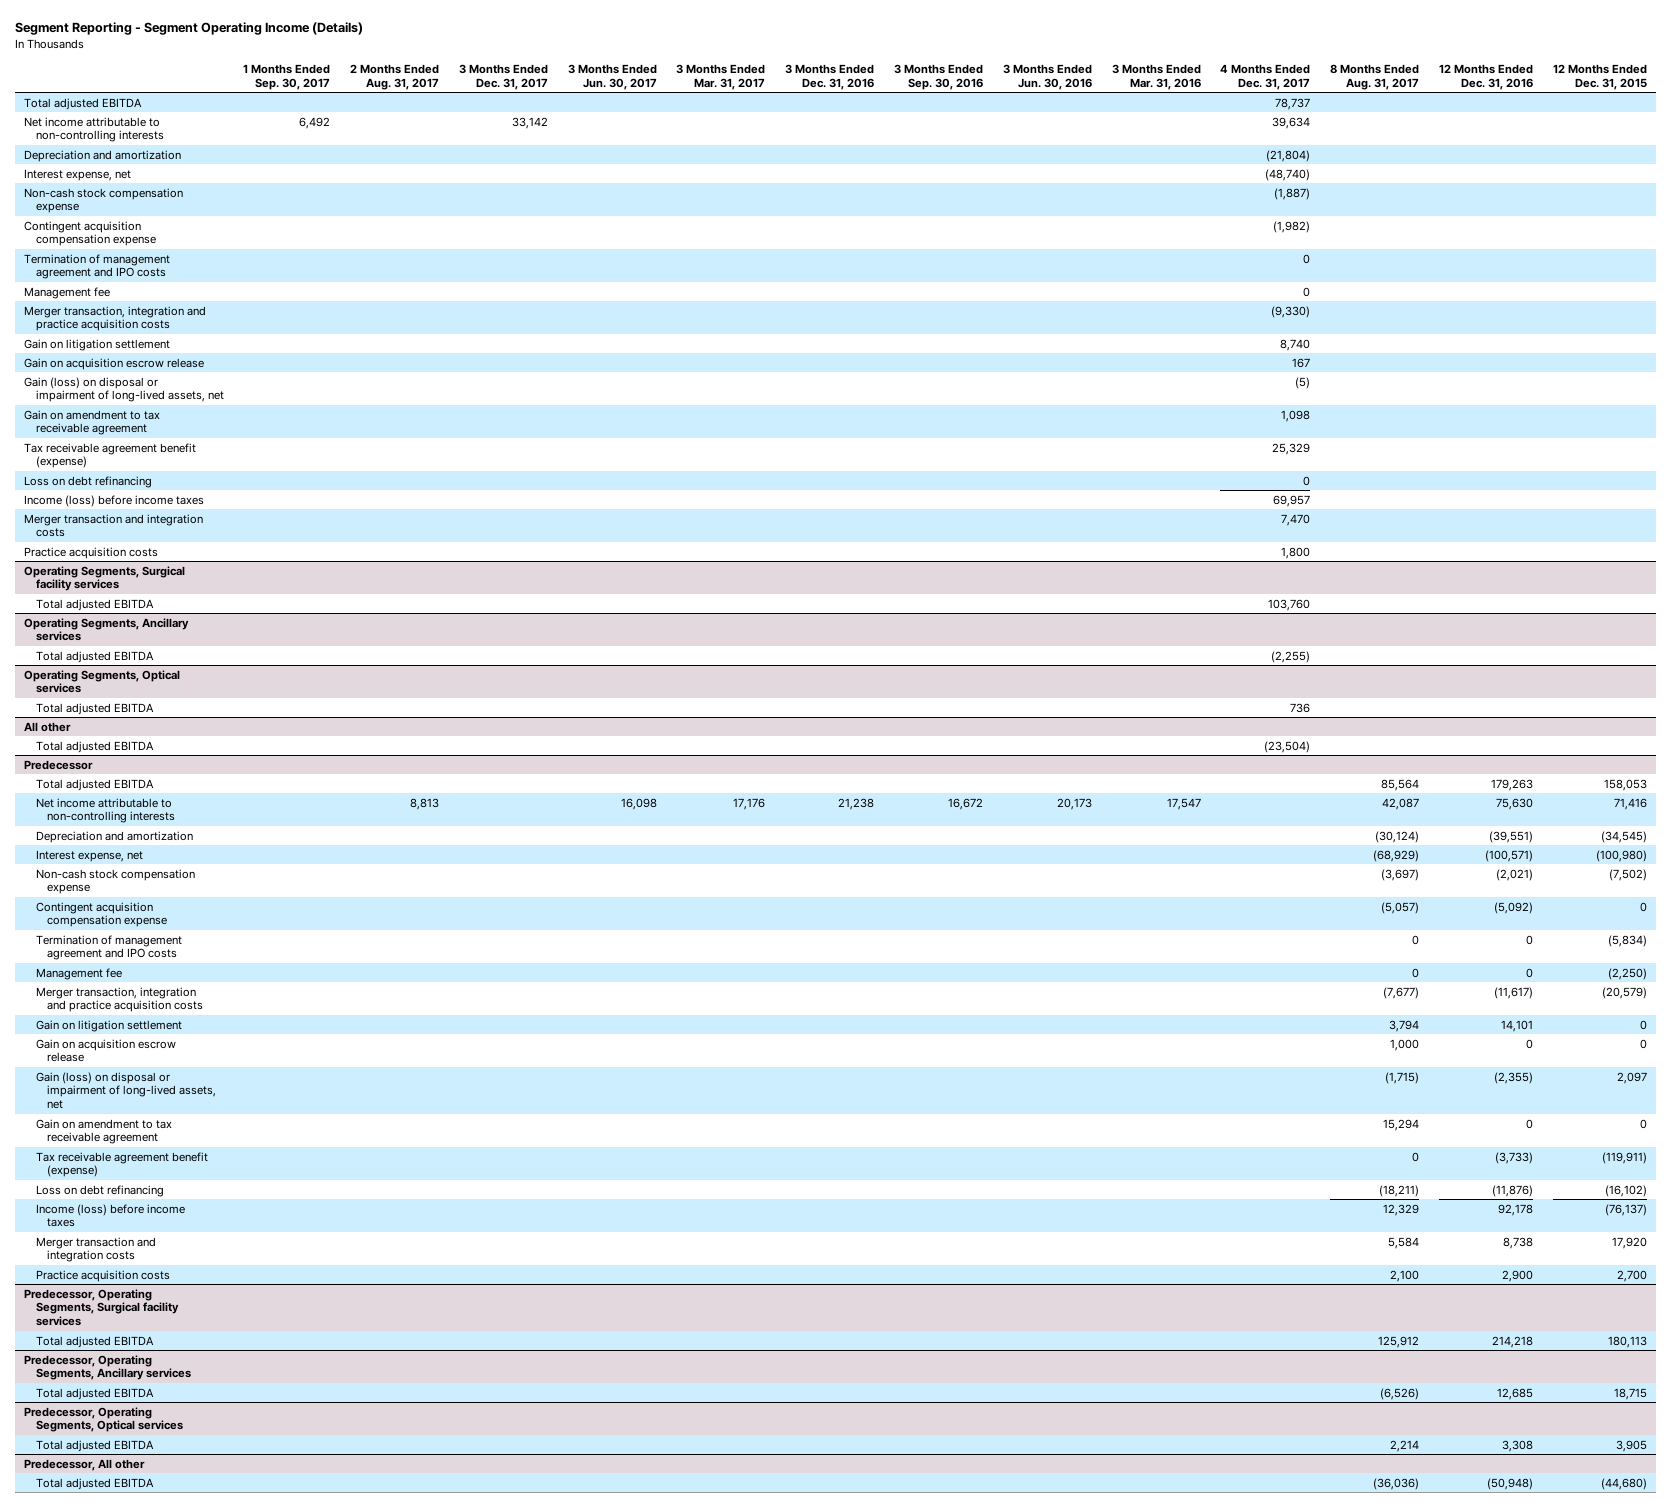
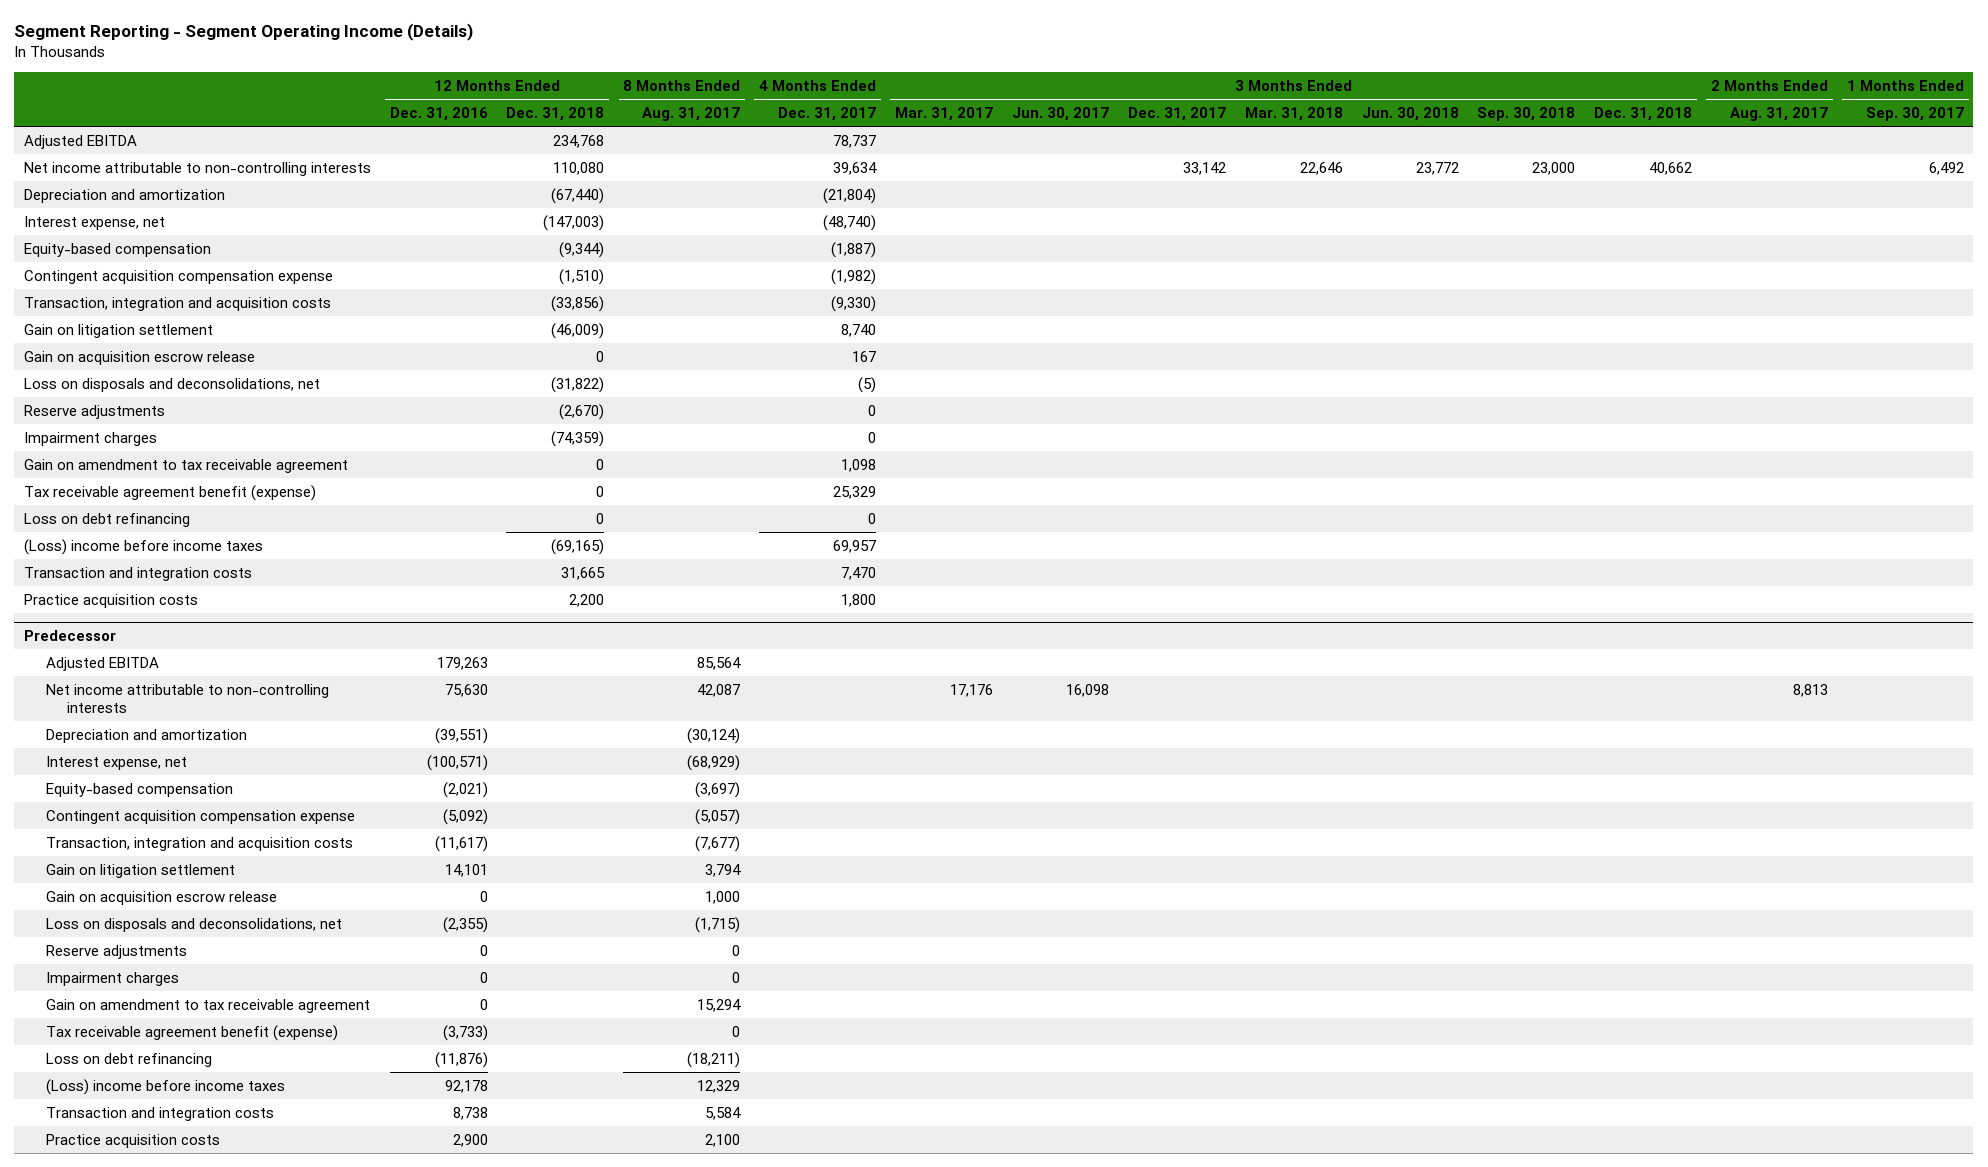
- | 1 Months Ended Sep. 30, 2017 | 2 Months Ended Aug. 31, 2017 | 3 Months Ended Dec. 31, 2017 | 3 Months Ended Jun. 30, 2017 | 3 Months Ended Mar. 31, 2017 | 3 Months Ended Dec. 31, 2016 | 3 Months Ended Sep. 30, 2016 | 3 Months Ended Jun. 30, 2016 | 3 Months Ended Mar. 31, 2016 | 4 Months Ended Dec. 31, 2017 | 8 Months Ended Aug. 31, 2017 | 12 Months Ended Dec. 31, 2016 | 12 Months Ended Dec. 31, 2015
+ | 12 Months Ended Dec. 31, 2016 | 12 Months Ended Dec. 31, 2018 | 8 Months Ended Aug. 31, 2017 | 4 Months Ended Dec. 31, 2017 | 3 Months Ended Mar. 31, 2017 | 3 Months Ended Jun. 30, 2017 | 3 Months Ended Dec. 31, 2017 | 3 Months Ended Mar. 31, 2018 | 3 Months Ended Jun. 30, 2018 | 3 Months Ended Sep. 30, 2018 | 3 Months Ended Dec. 31, 2018 | 2 Months Ended Aug. 31, 2017 | 1 Months Ended Sep. 30, 2017
- Total adjusted EBITDA | | | | | | | | | | 78,737 | | |
+ Adjusted EBITDA | | 234,768 | | 78,737 | | | | | | | | |
- Non-cash stock compensation expense | | | | | | | | | | (1,887) | | |
+ Equity-based compensation | | (9,344) | | (1,887) | | | | | | | | |
- Termination of management agreement and IPO costs | | | | | | | | | | 0 | | |
- Management fee | | | | | | | | | | 0 | | |
- Merger transaction, integration and practice acquisition costs | | | | | | | | | | (9,330) | | |
+ Transaction, integration and acquisition costs | | (33,856) | | (9,330) | | | | | | | | |
- Gain (loss) on disposal or impairment of long-lived assets, net | | | | | | | | | | (5) | | |
+ Loss on disposals and deconsolidations, net | | (31,822) | | (5) | | | | | | | | |
+ Reserve adjustments | | (2,670) | | 0 | | | | | | | | |
+ Impairment charges | | (74,359) | | 0 | | | | | | | | |
- Income (loss) before income taxes | | | | | | | | | | 69,957 | | |
- Merger transaction and integration costs | | | | | | | | | | 7,470 | | |
+ (Loss) income before income taxes | | (69,165) | | 69,957 | | | | | | | | |
+ Transaction and integration costs | | 31,665 | | 7,470 | | | | | | | | |
- Operating Segments, Surgical facility services
- Total adjusted EBITDA | | | | | | | | | | 103,760 | | |
- Operating Segments, Ancillary services
- Total adjusted EBITDA | | | | | | | | | | (2,255) | | |
- Operating Segments, Optical services
- Total adjusted EBITDA | | | | | | | | | | 736 | | |
- All other
- Total adjusted EBITDA | | | | | | | | | | (23,504) | | |
@ Predecessor
- Total adjusted EBITDA | | | | | | | | | | | 85,564 | 179,263 | 158,053
+ Adjusted EBITDA | 179,263 | | 85,564 | | | | | | | | | |
- Non-cash stock compensation expense | | | | | | | | | | | (3,697) | (2,021) | (7,502)
+ Equity-based compensation | (2,021) | | (3,697) | | | | | | | | | |
- Termination of management agreement and IPO costs | | | | | | | | | | | 0 | 0 | (5,834)
- Management fee | | | | | | | | | | | 0 | 0 | (2,250)
- Merger transaction, integration and practice acquisition costs | | | | | | | | | | | (7,677) | (11,617) | (20,579)
+ Transaction, integration and acquisition costs | (11,617) | | (7,677) | | | | | | | | | |
- Gain (loss) on disposal or impairment of long-lived assets, net | | | | | | | | | | | (1,715) | (2,355) | 2,097
+ Loss on disposals and deconsolidations, net | (2,355) | | (1,715) | | | | | | | | | |
+ Reserve adjustments | 0 | | 0 | | | | | | | | | |
+ Impairment charges | 0 | | 0 | | | | | | | | | |
- Income (loss) before income taxes | | | | | | | | | | | 12,329 | 92,178 | (76,137)
- Merger transaction and integration costs | | | | | | | | | | | 5,584 | 8,738 | 17,920
+ (Loss) income before income taxes | 92,178 | | 12,329 | | | | | | | | | |
+ Transaction and integration costs | 8,738 | | 5,584 | | | | | | | | | |
- Predecessor, Operating Segments, Surgical facility services
- Total adjusted EBITDA | | | | | | | | | | | 125,912 | 214,218 | 180,113
- Predecessor, Operating Segments, Ancillary services
- Total adjusted EBITDA | | | | | | | | | | | (6,526) | 12,685 | 18,715
- Predecessor, Operating Segments, Optical services
- Total adjusted EBITDA | | | | | | | | | | | 2,214 | 3,308 | 3,905
- Predecessor, All other
- Total adjusted EBITDA | | | | | | | | | | | (36,036) | (50,948) | (44,680)

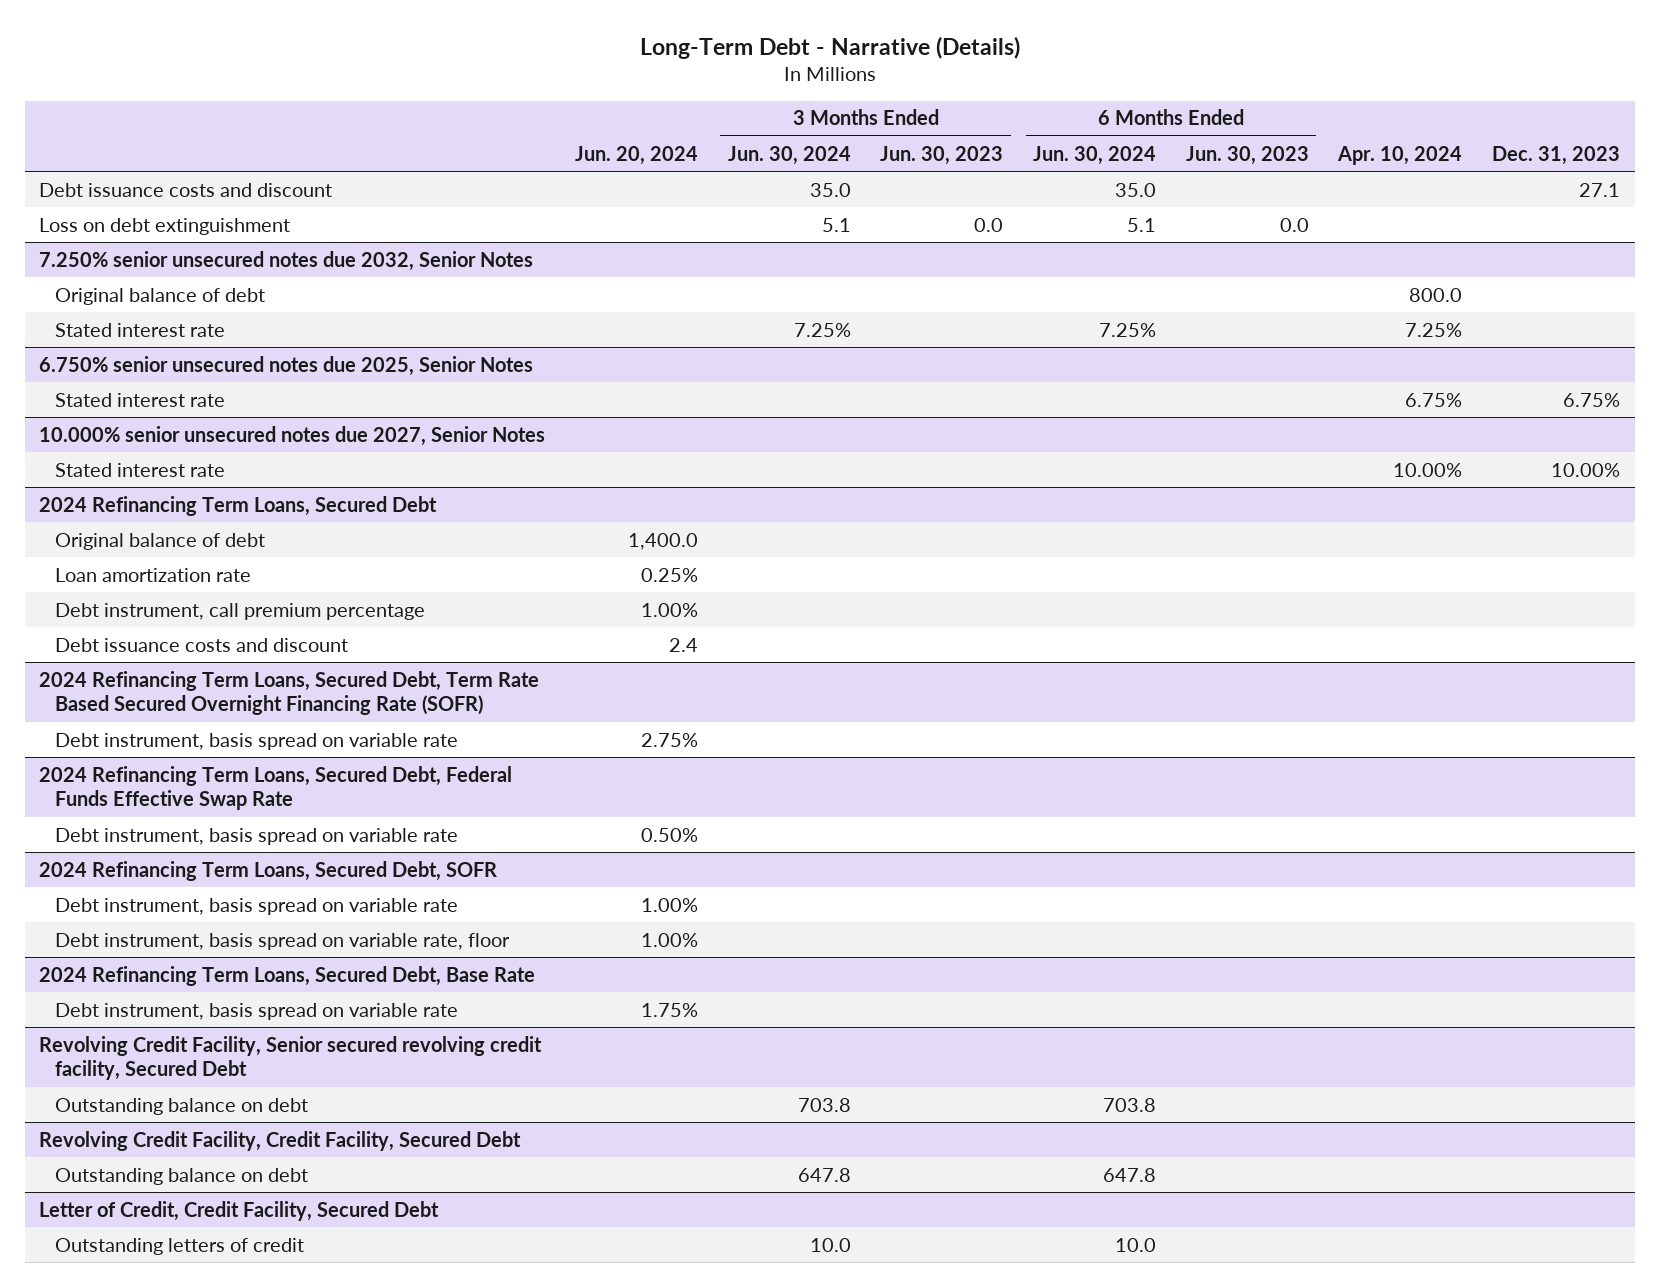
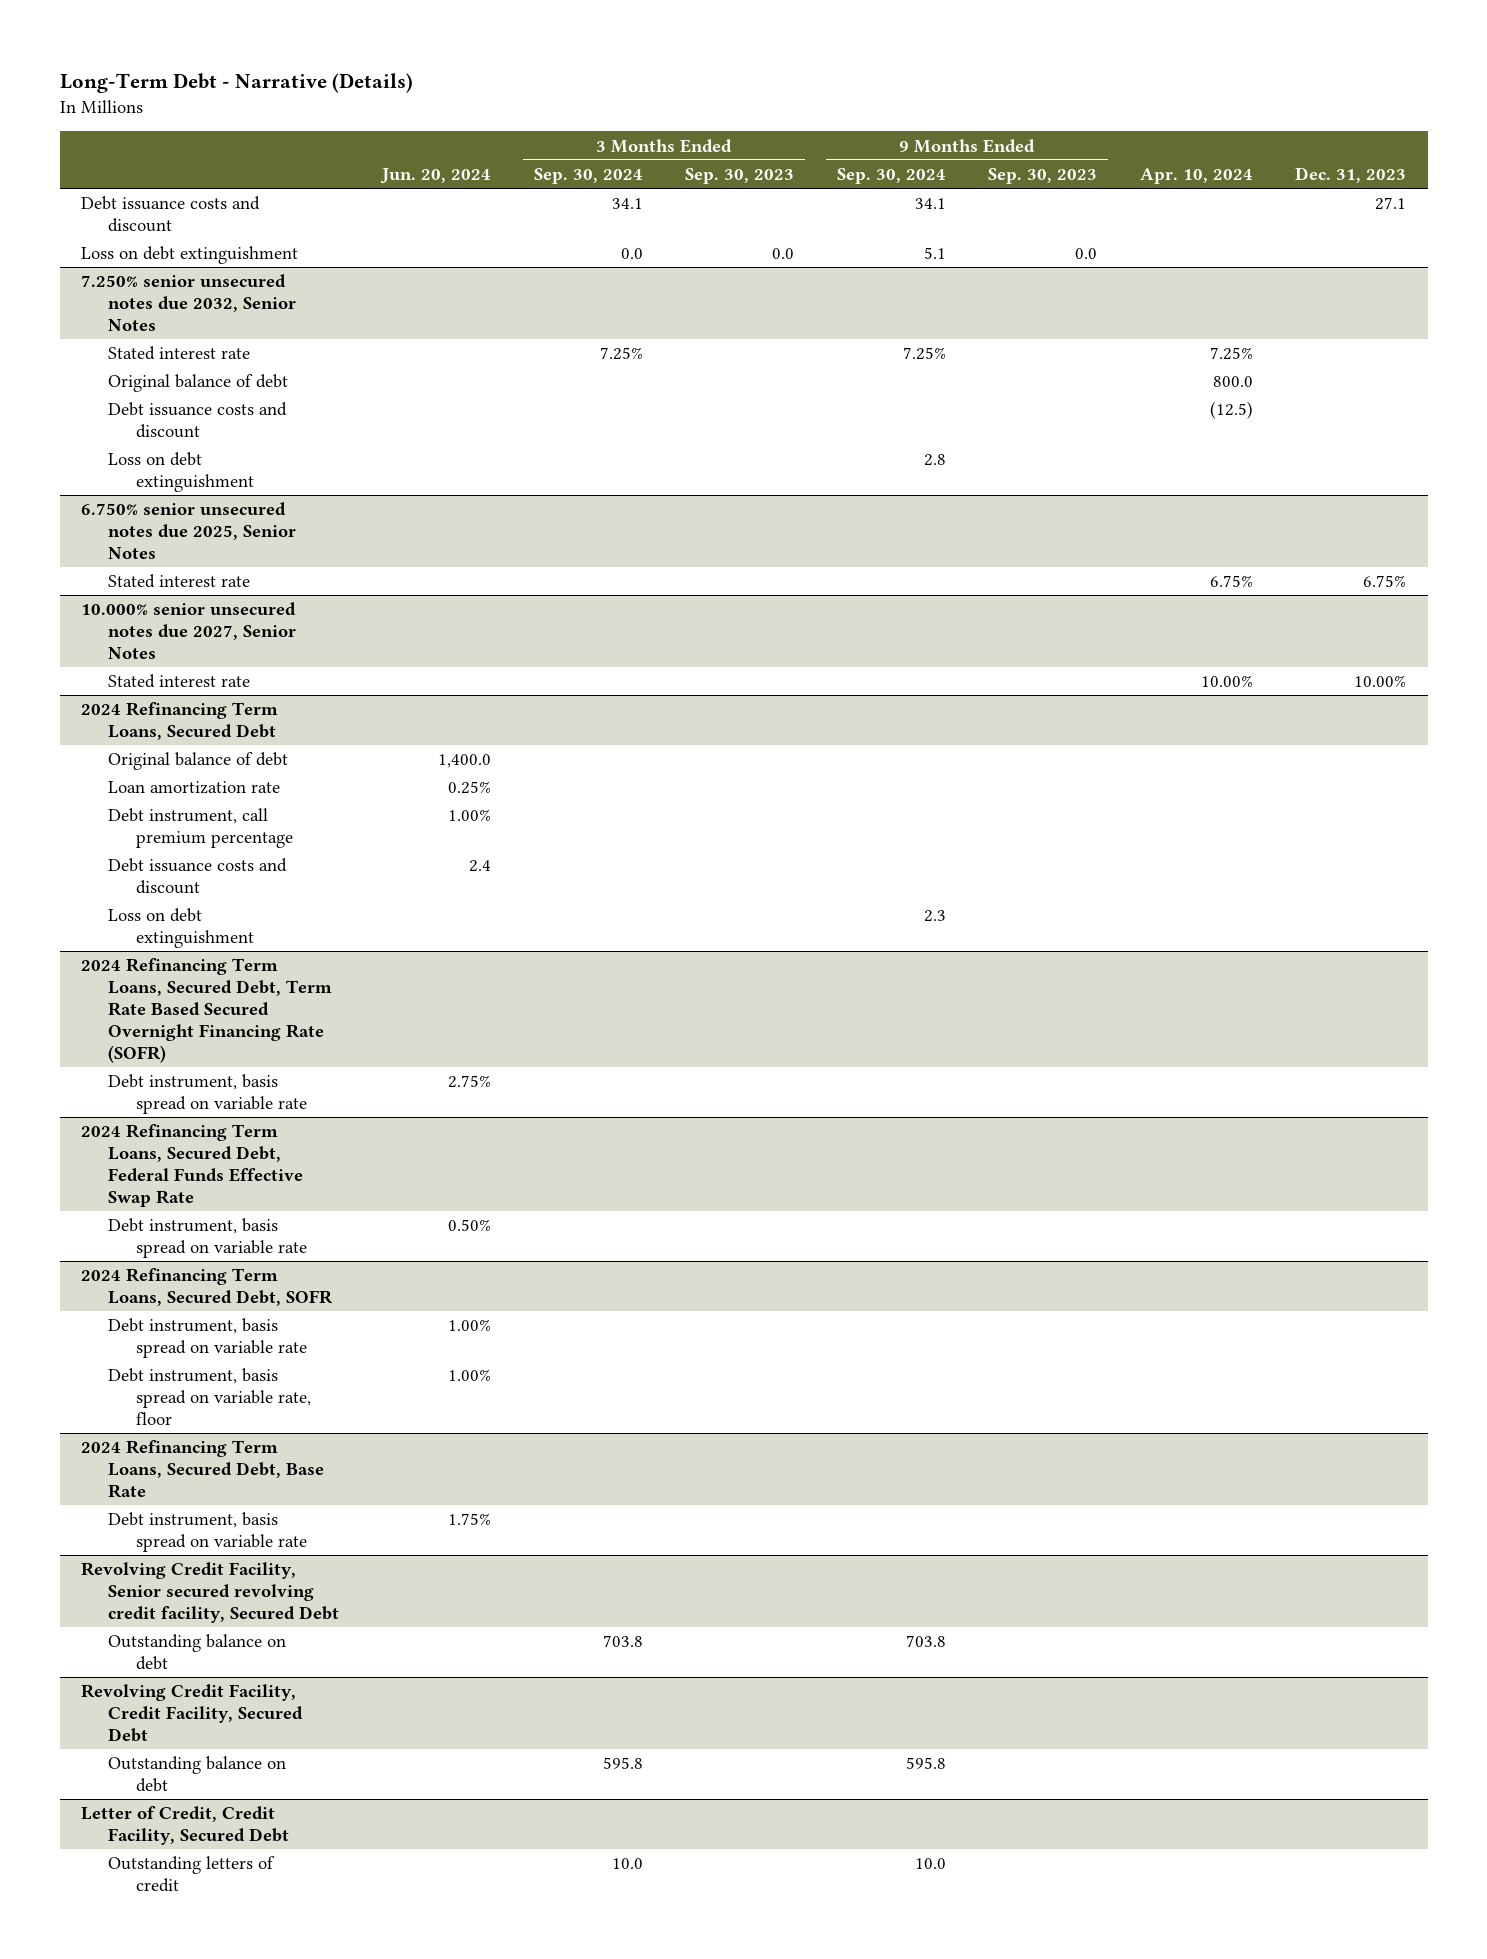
- | Jun. 20, 2024 | 3 Months Ended Jun. 30, 2024 | 3 Months Ended Jun. 30, 2023 | 6 Months Ended Jun. 30, 2024 | 6 Months Ended Jun. 30, 2023 | Apr. 10, 2024 | Dec. 31, 2023
+ | Jun. 20, 2024 | 3 Months Ended Sep. 30, 2024 | 3 Months Ended Sep. 30, 2023 | 9 Months Ended Sep. 30, 2024 | 9 Months Ended Sep. 30, 2023 | Apr. 10, 2024 | Dec. 31, 2023
@ 7.250% senior unsecured notes due 2032, Senior Notes
moved down: Original balance of debt | | | | | | 800.0 |
+ Debt issuance costs and discount | | | | | | (12.5) |
+ Loss on debt extinguishment | | | | 2.8 | | |
@ 2024 Refinancing Term Loans, Secured Debt
+ Loss on debt extinguishment | | | | 2.3 | | |

